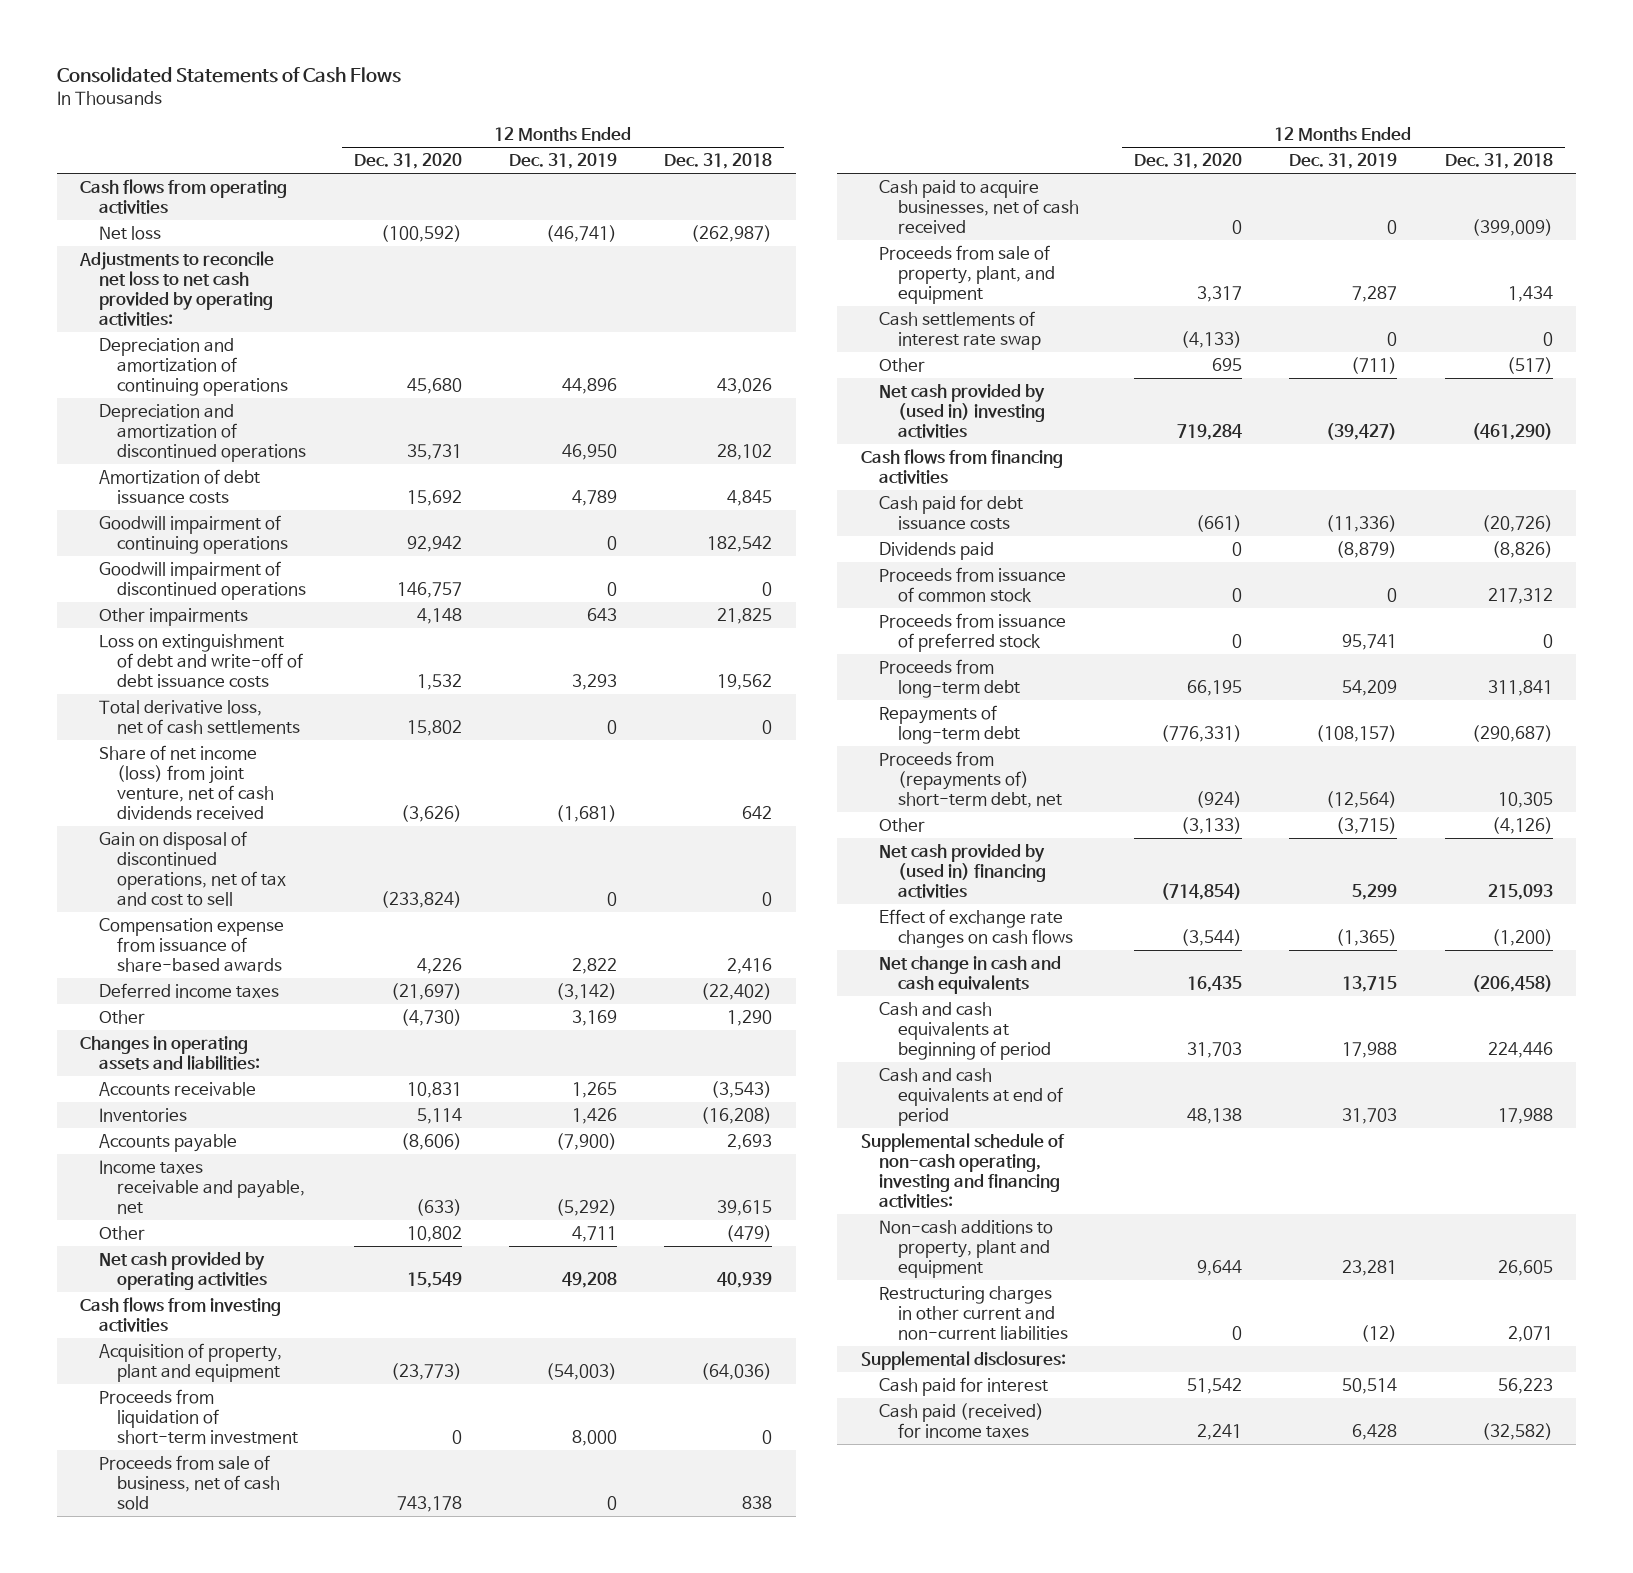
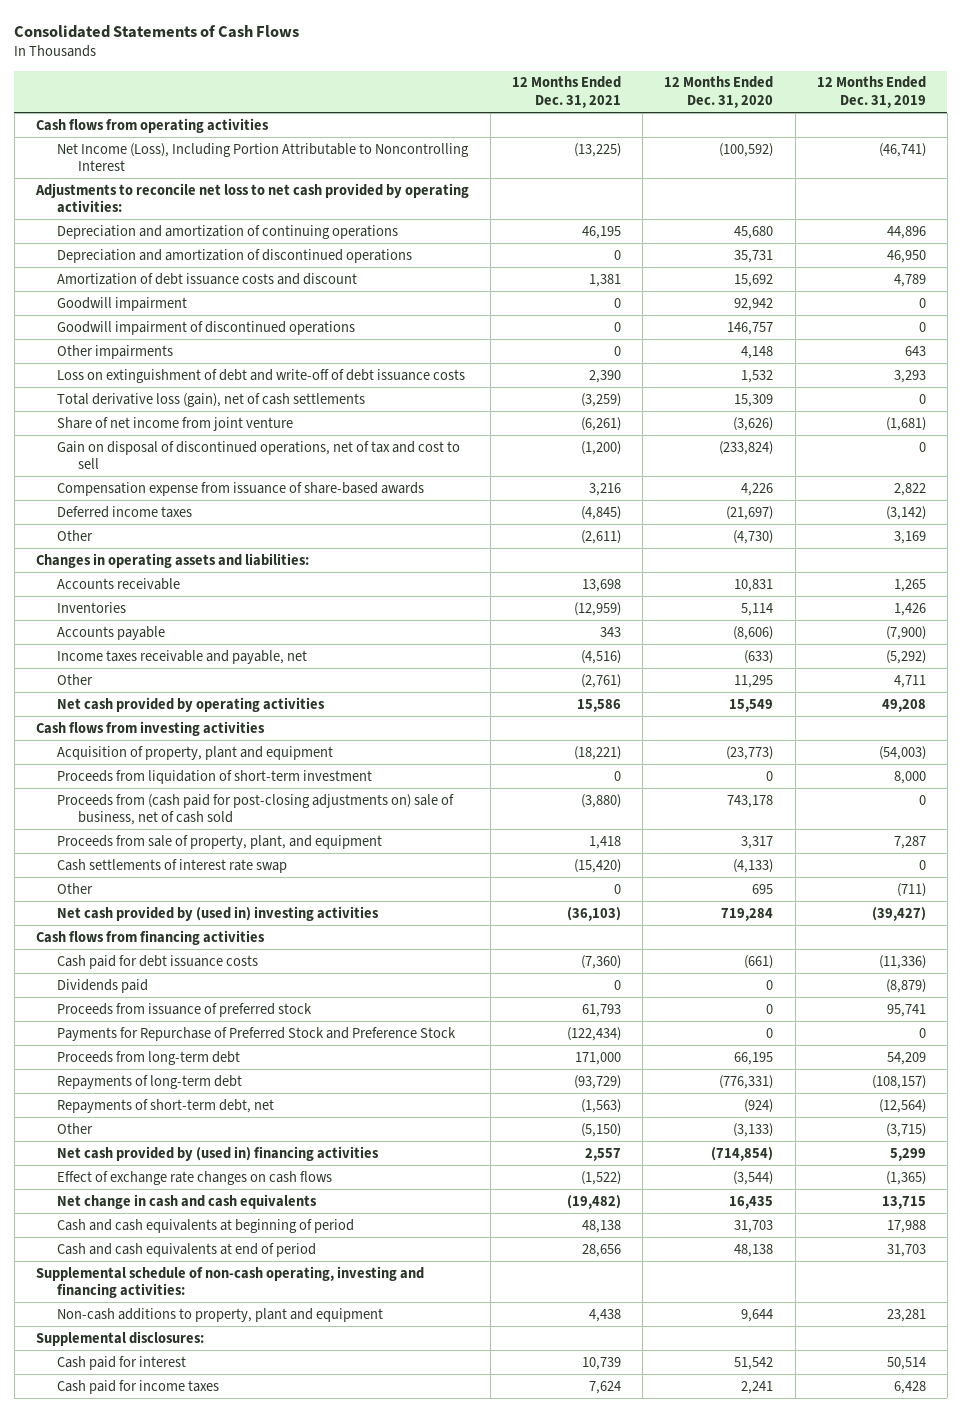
- | 12 Months Ended Dec. 31, 2020 | 12 Months Ended Dec. 31, 2019 | 12 Months Ended Dec. 31, 2018
+ | 12 Months Ended Dec. 31, 2021 | 12 Months Ended Dec. 31, 2020 | 12 Months Ended Dec. 31, 2019
- Net loss | (100,592) | (46,741) | (262,987)
+ Net Income (Loss), Including Portion Attributable to Noncontrolling Interest | (13,225) | (100,592) | (46,741)
- Amortization of debt issuance costs | 15,692 | 4,789 | 4,845
- Goodwill impairment of continuing operations | 92,942 | 0 | 182,542
+ Amortization of debt issuance costs and discount | 1,381 | 15,692 | 4,789
+ Goodwill impairment | 0 | 92,942 | 0
- Total derivative loss, net of cash settlements | 15,802 | 0 | 0
- Share of net income (loss) from joint venture, net of cash dividends received | (3,626) | (1,681) | 642
+ Total derivative loss (gain), net of cash settlements | (3,259) | 15,309 | 0
+ Share of net income from joint venture | (6,261) | (3,626) | (1,681)
- Other | 10,802 | 4,711 | (479)
+ Other | (2,761) | 11,295 | 4,711
- Proceeds from sale of business, net of cash sold | 743,178 | 0 | 838
- Cash paid to acquire businesses, net of cash received | 0 | 0 | (399,009)
+ Proceeds from (cash paid for post-closing adjustments on) sale of business, net of cash sold | (3,880) | 743,178 | 0
- Proceeds from issuance of common stock | 0 | 0 | 217,312
+ Payments for Repurchase of Preferred Stock and Preference Stock | (122,434) | 0 | 0
- Proceeds from (repayments of) short-term debt, net | (924) | (12,564) | 10,305
+ Repayments of short-term debt, net | (1,563) | (924) | (12,564)
- Restructuring charges in other current and non-current liabilities | 0 | (12) | 2,071
- Cash paid (received) for income taxes | 2,241 | 6,428 | (32,582)
+ Cash paid for income taxes | 7,624 | 2,241 | 6,428

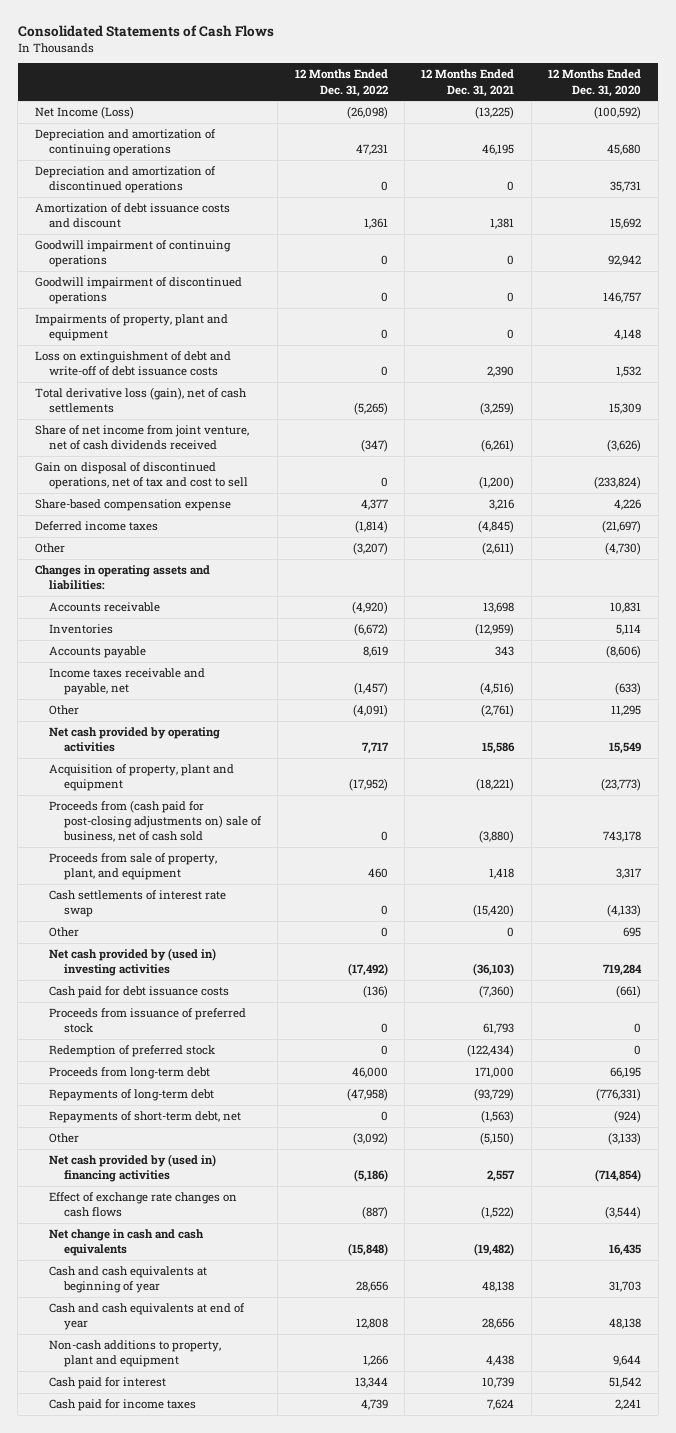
- | 12 Months Ended Dec. 31, 2021 | 12 Months Ended Dec. 31, 2020 | 12 Months Ended Dec. 31, 2019
+ | 12 Months Ended Dec. 31, 2022 | 12 Months Ended Dec. 31, 2021 | 12 Months Ended Dec. 31, 2020
- Cash flows from operating activities
- Net Income (Loss), Including Portion Attributable to Noncontrolling Interest | (13,225) | (100,592) | (46,741)
- Adjustments to reconcile net loss to net cash provided by operating activities:
+ Net Income (Loss) | (26,098) | (13,225) | (100,592)
- Goodwill impairment | 0 | 92,942 | 0
+ Goodwill impairment of continuing operations | 0 | 0 | 92,942
- Other impairments | 0 | 4,148 | 643
+ Impairments of property, plant and equipment | 0 | 0 | 4,148
- Share of net income from joint venture | (6,261) | (3,626) | (1,681)
+ Share of net income from joint venture, net of cash dividends received | (347) | (6,261) | (3,626)
- Compensation expense from issuance of share-based awards | 3,216 | 4,226 | 2,822
+ Share-based compensation expense | 4,377 | 3,216 | 4,226
- Cash flows from investing activities
- Proceeds from liquidation of short-term investment | 0 | 0 | 8,000
- Cash flows from financing activities
- Dividends paid | 0 | 0 | (8,879)
- Payments for Repurchase of Preferred Stock and Preference Stock | (122,434) | 0 | 0
+ Redemption of preferred stock | 0 | (122,434) | 0
- Cash and cash equivalents at beginning of period | 48,138 | 31,703 | 17,988
- Cash and cash equivalents at end of period | 28,656 | 48,138 | 31,703
- Supplemental schedule of non-cash operating, investing and financing activities:
+ Cash and cash equivalents at beginning of year | 28,656 | 48,138 | 31,703
+ Cash and cash equivalents at end of year | 12,808 | 28,656 | 48,138
- Supplemental disclosures:

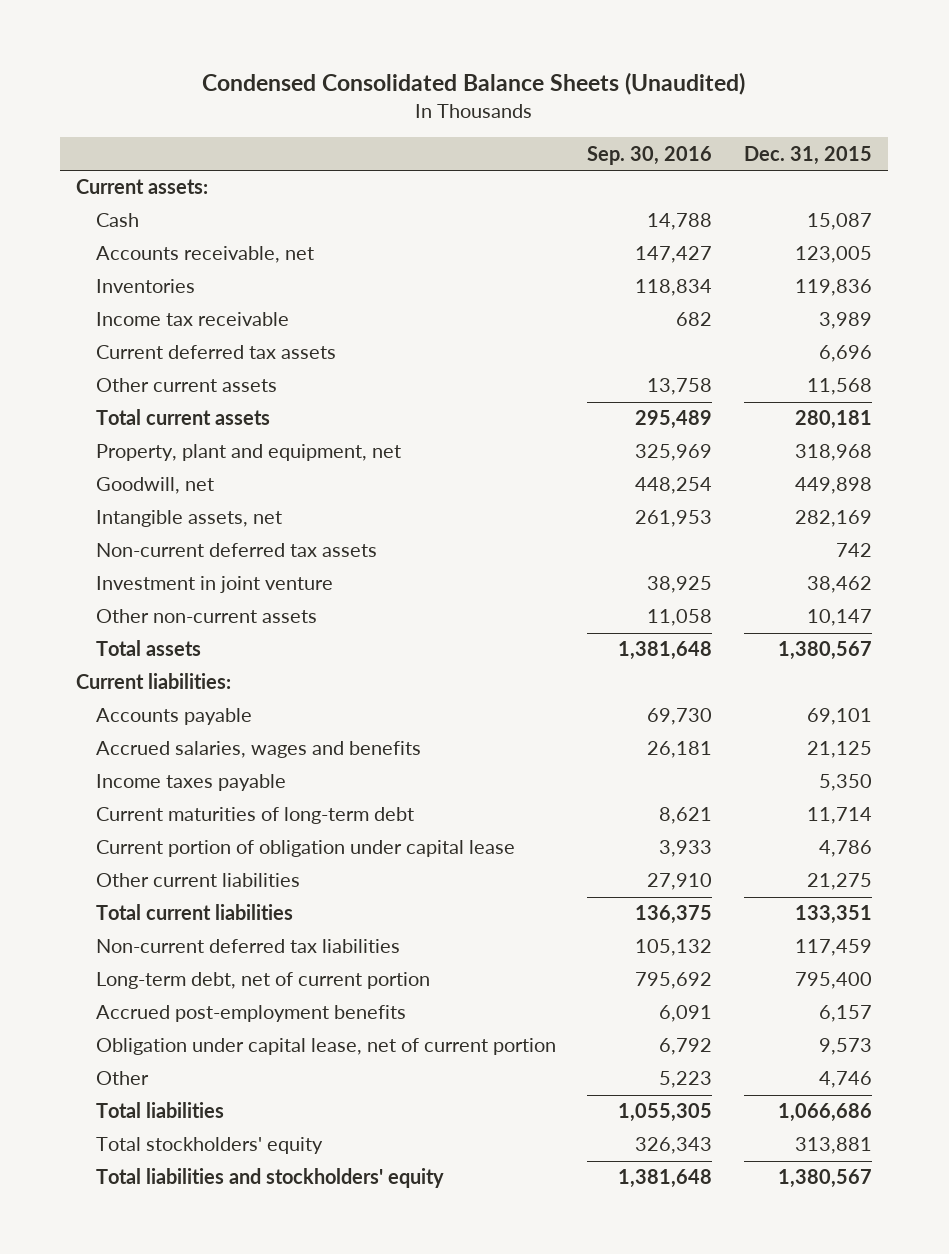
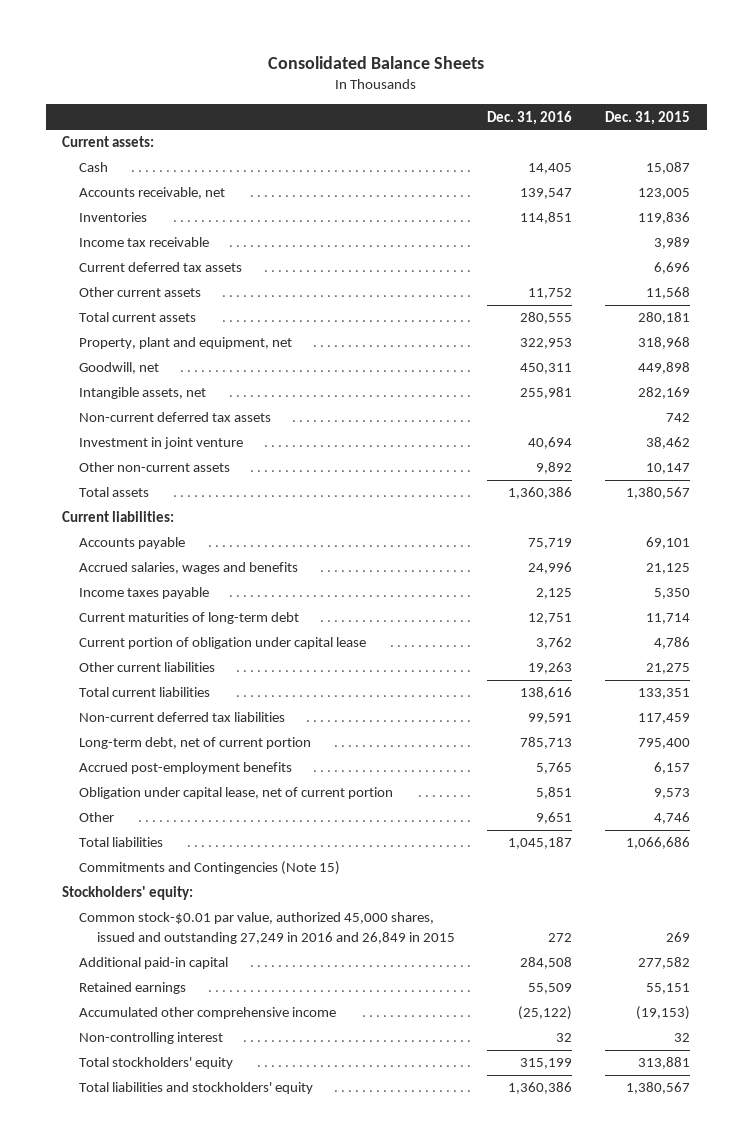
- Condensed Consolidated Balance Sheets (Unaudited)
+ Consolidated Balance Sheets
- | Sep. 30, 2016 | Dec. 31, 2015
+ | Dec. 31, 2016 | Dec. 31, 2015
+ Commitments and Contingencies (Note 15)
+ Stockholders' equity:
+ Common stock-$0.01 par value, authorized 45,000 shares, issued and outstanding 27,249 in 2016 and 26,849 in 2015 | 272 | 269
+ Additional paid-in capital | 284,508 | 277,582
+ Retained earnings | 55,509 | 55,151
+ Accumulated other comprehensive income | (25,122) | (19,153)
+ Non-controlling interest | 32 | 32

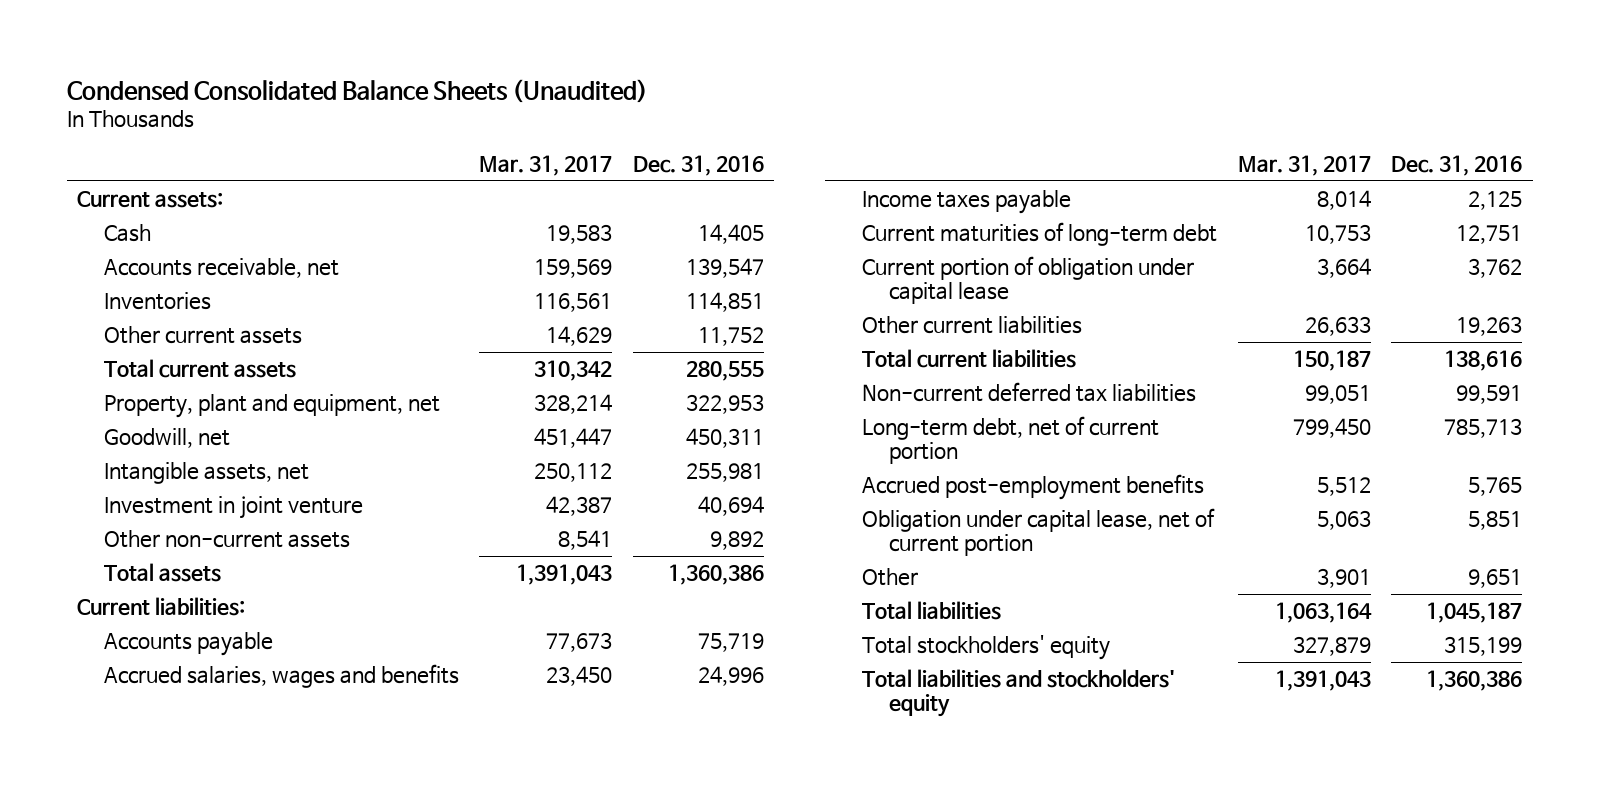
- Consolidated Balance Sheets
+ Condensed Consolidated Balance Sheets (Unaudited)
- | Dec. 31, 2016 | Dec. 31, 2015
+ | Mar. 31, 2017 | Dec. 31, 2016
- Income tax receivable | | 3,989
- Current deferred tax assets | | 6,696
- Non-current deferred tax assets | | 742
- Commitments and Contingencies (Note 15)
- Stockholders' equity:
- Common stock-$0.01 par value, authorized 45,000 shares, issued and outstanding 27,249 in 2016 and 26,849 in 2015 | 272 | 269
- Additional paid-in capital | 284,508 | 277,582
- Retained earnings | 55,509 | 55,151
- Accumulated other comprehensive income | (25,122) | (19,153)
- Non-controlling interest | 32 | 32

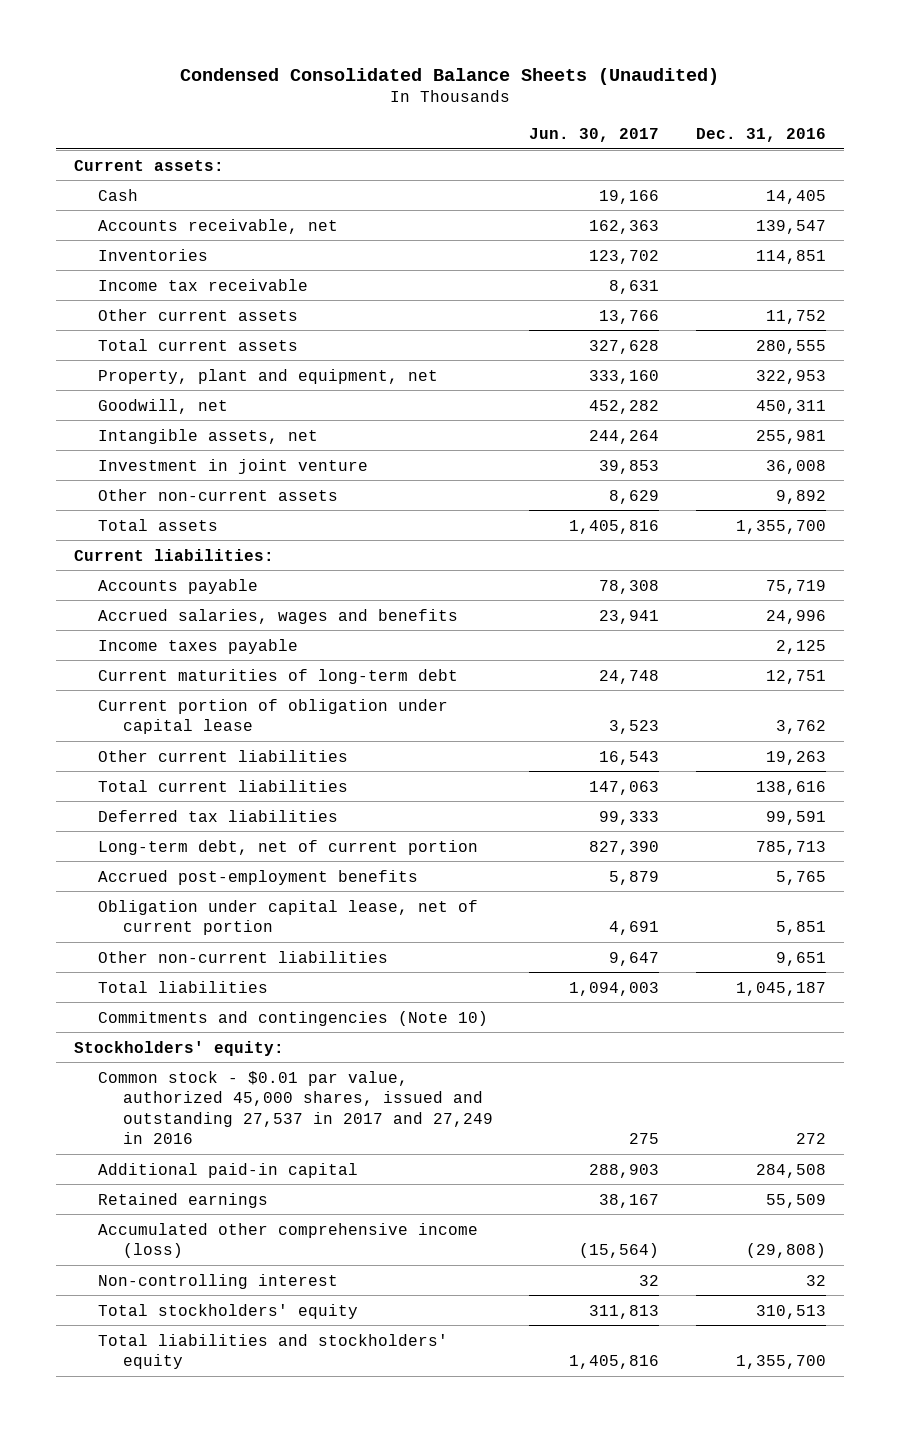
- | Mar. 31, 2017 | Dec. 31, 2016
+ | Jun. 30, 2017 | Dec. 31, 2016
+ Income tax receivable | 8,631 |
- Investment in joint venture | 42,387 | 40,694
+ Investment in joint venture | 39,853 | 36,008
- Total assets | 1,391,043 | 1,360,386
+ Total assets | 1,405,816 | 1,355,700
- Non-current deferred tax liabilities | 99,051 | 99,591
+ Deferred tax liabilities | 99,333 | 99,591
- Other | 3,901 | 9,651
+ Other non-current liabilities | 9,647 | 9,651
- Total stockholders' equity | 327,879 | 315,199
- Total liabilities and stockholders' equity | 1,391,043 | 1,360,386
+ Commitments and contingencies (Note 10)
+ Stockholders' equity:
+ Common stock - $0.01 par value, authorized 45,000 shares, issued and outstanding 27,537 in 2017 and 27,249 in 2016 | 275 | 272
+ Additional paid-in capital | 288,903 | 284,508
+ Retained earnings | 38,167 | 55,509
+ Accumulated other comprehensive income (loss) | (15,564) | (29,808)
+ Non-controlling interest | 32 | 32
+ Total stockholders' equity | 311,813 | 310,513
+ Total liabilities and stockholders' equity | 1,405,816 | 1,355,700

